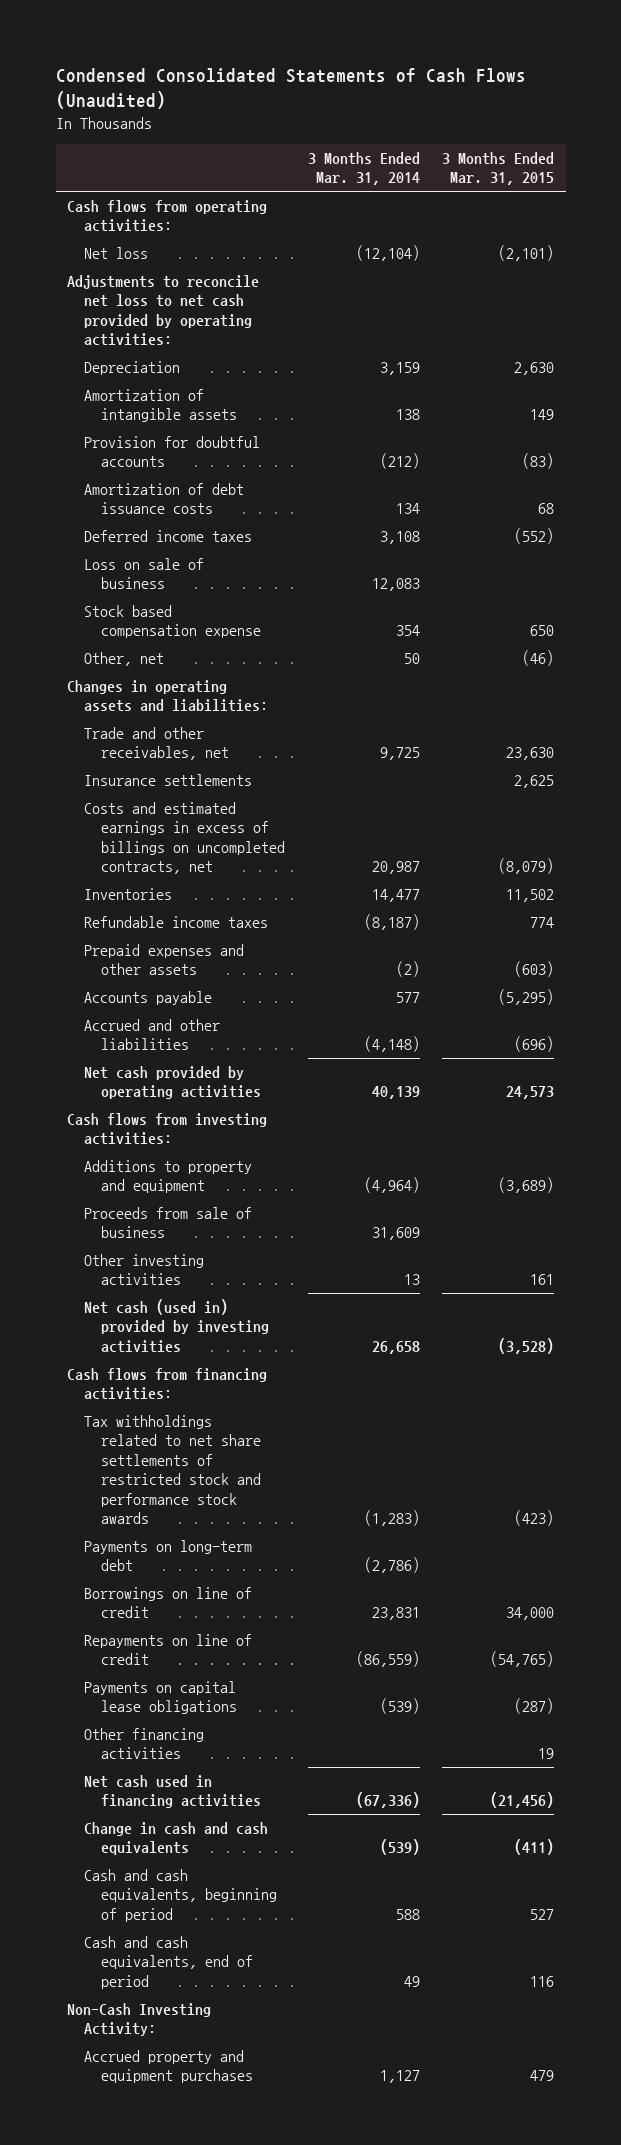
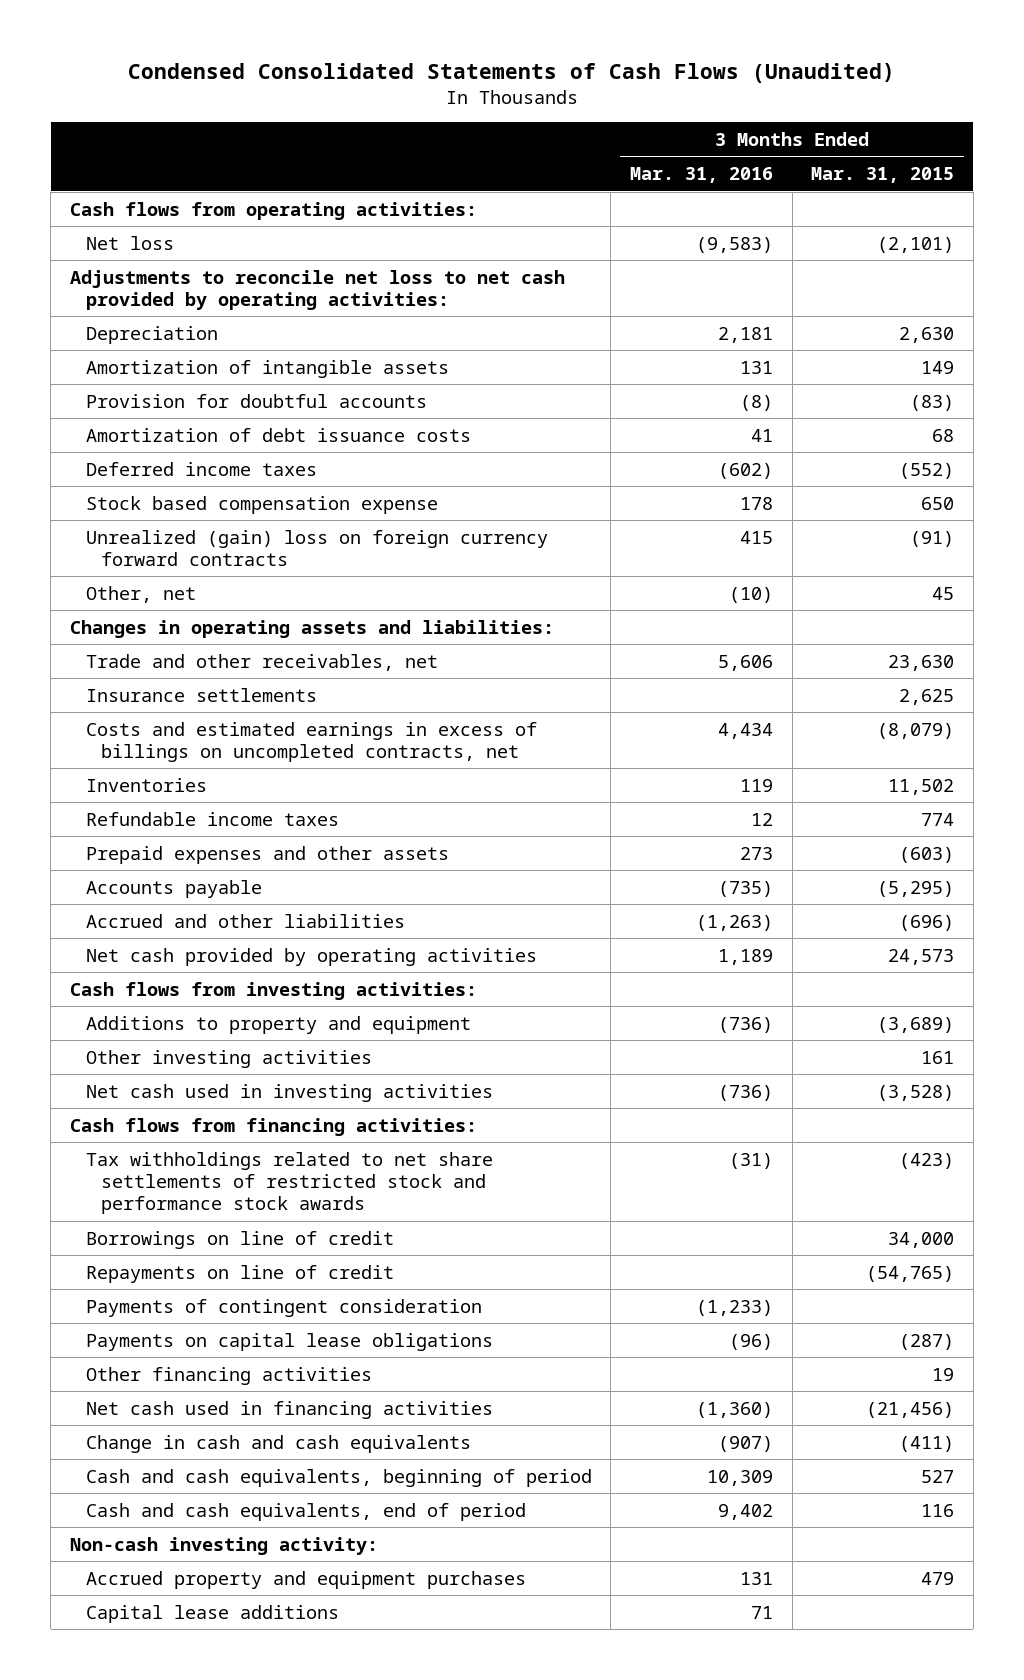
- | 3 Months Ended Mar. 31, 2014 | 3 Months Ended Mar. 31, 2015
+ | 3 Months Ended Mar. 31, 2016 | 3 Months Ended Mar. 31, 2015
- Loss on sale of business | 12,083 |
- Other, net | 50 | (46)
+ Unrealized (gain) loss on foreign currency forward contracts | 415 | (91)
+ Other, net | (10) | 45
- Proceeds from sale of business | 31,609 |
- Net cash (used in) provided by investing activities | 26,658 | (3,528)
+ Net cash used in investing activities | (736) | (3,528)
- Payments on long-term debt | (2,786) |
+ Payments of contingent consideration | (1,233) |
- Non-Cash Investing Activity:
+ Non-cash investing activity:
+ Capital lease additions | 71 |

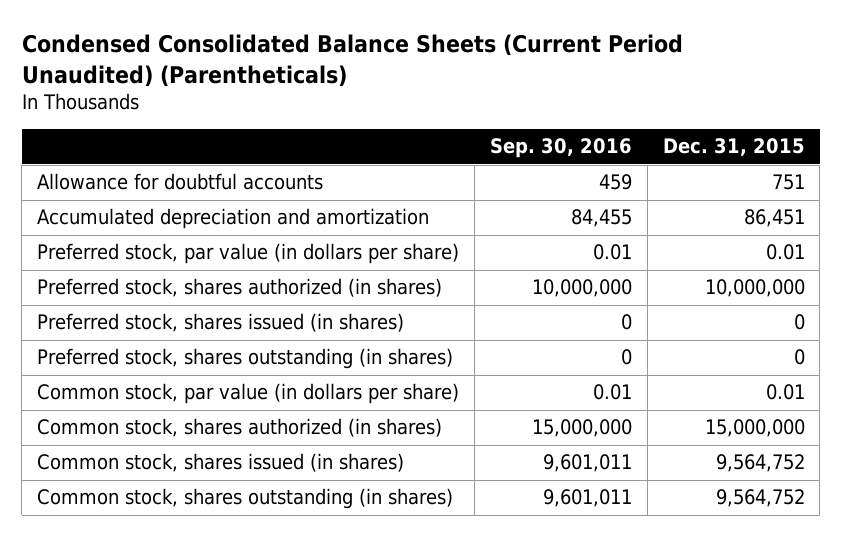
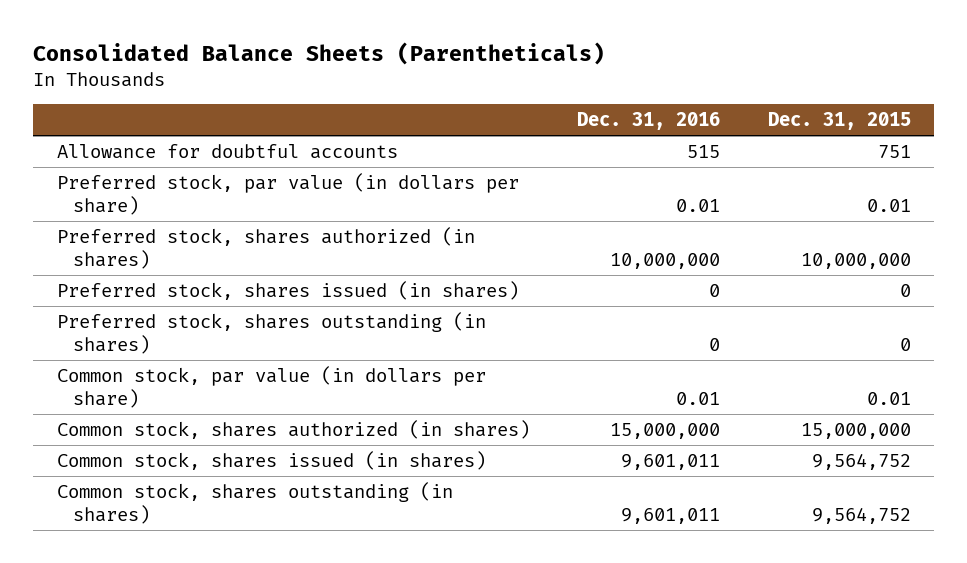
- Condensed Consolidated Balance Sheets (Current Period Unaudited) (Parentheticals)
+ Consolidated Balance Sheets (Parentheticals)
- | Sep. 30, 2016 | Dec. 31, 2015
+ | Dec. 31, 2016 | Dec. 31, 2015
- Accumulated depreciation and amortization | 84,455 | 86,451

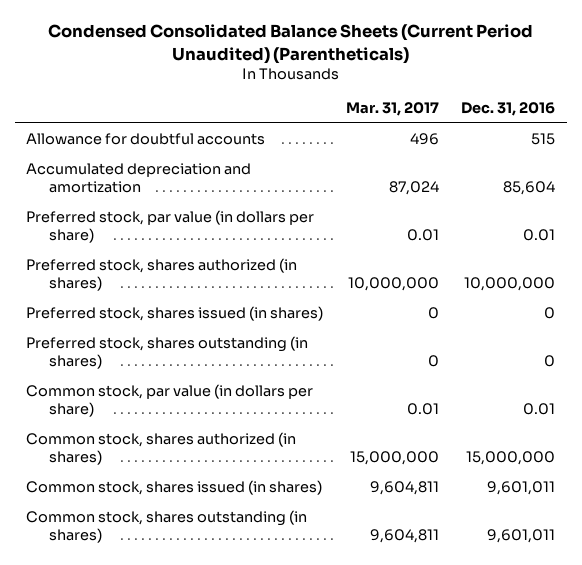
- Consolidated Balance Sheets (Parentheticals)
+ Condensed Consolidated Balance Sheets (Current Period Unaudited) (Parentheticals)
- | Dec. 31, 2016 | Dec. 31, 2015
+ | Mar. 31, 2017 | Dec. 31, 2016
+ Accumulated depreciation and amortization | 87,024 | 85,604

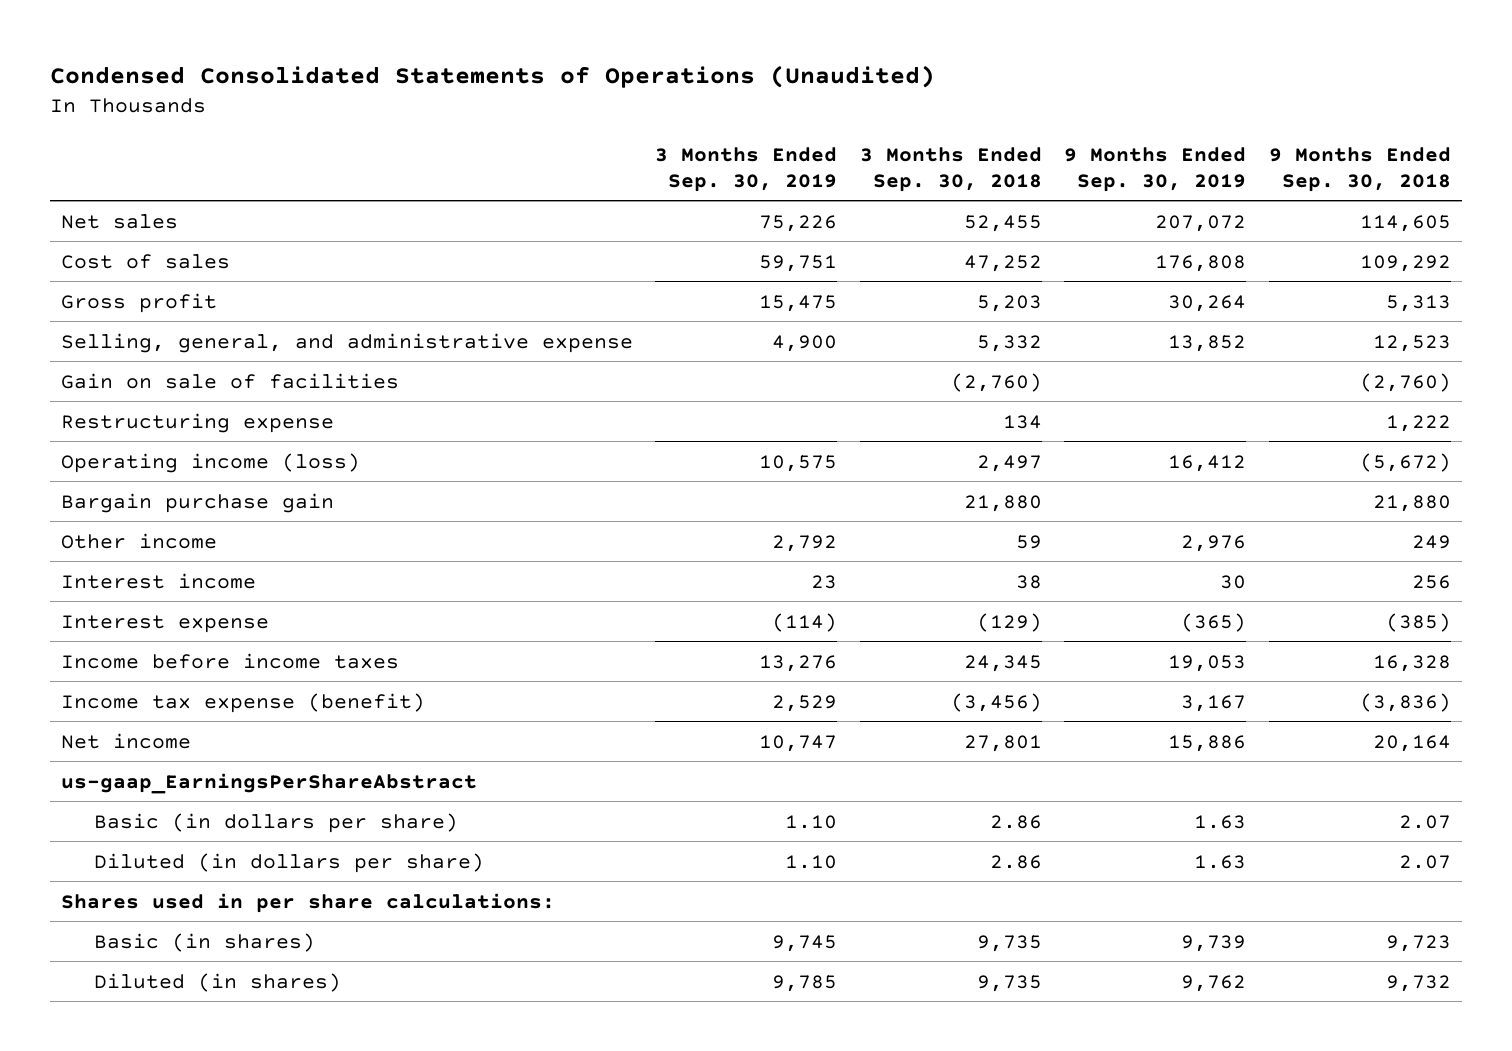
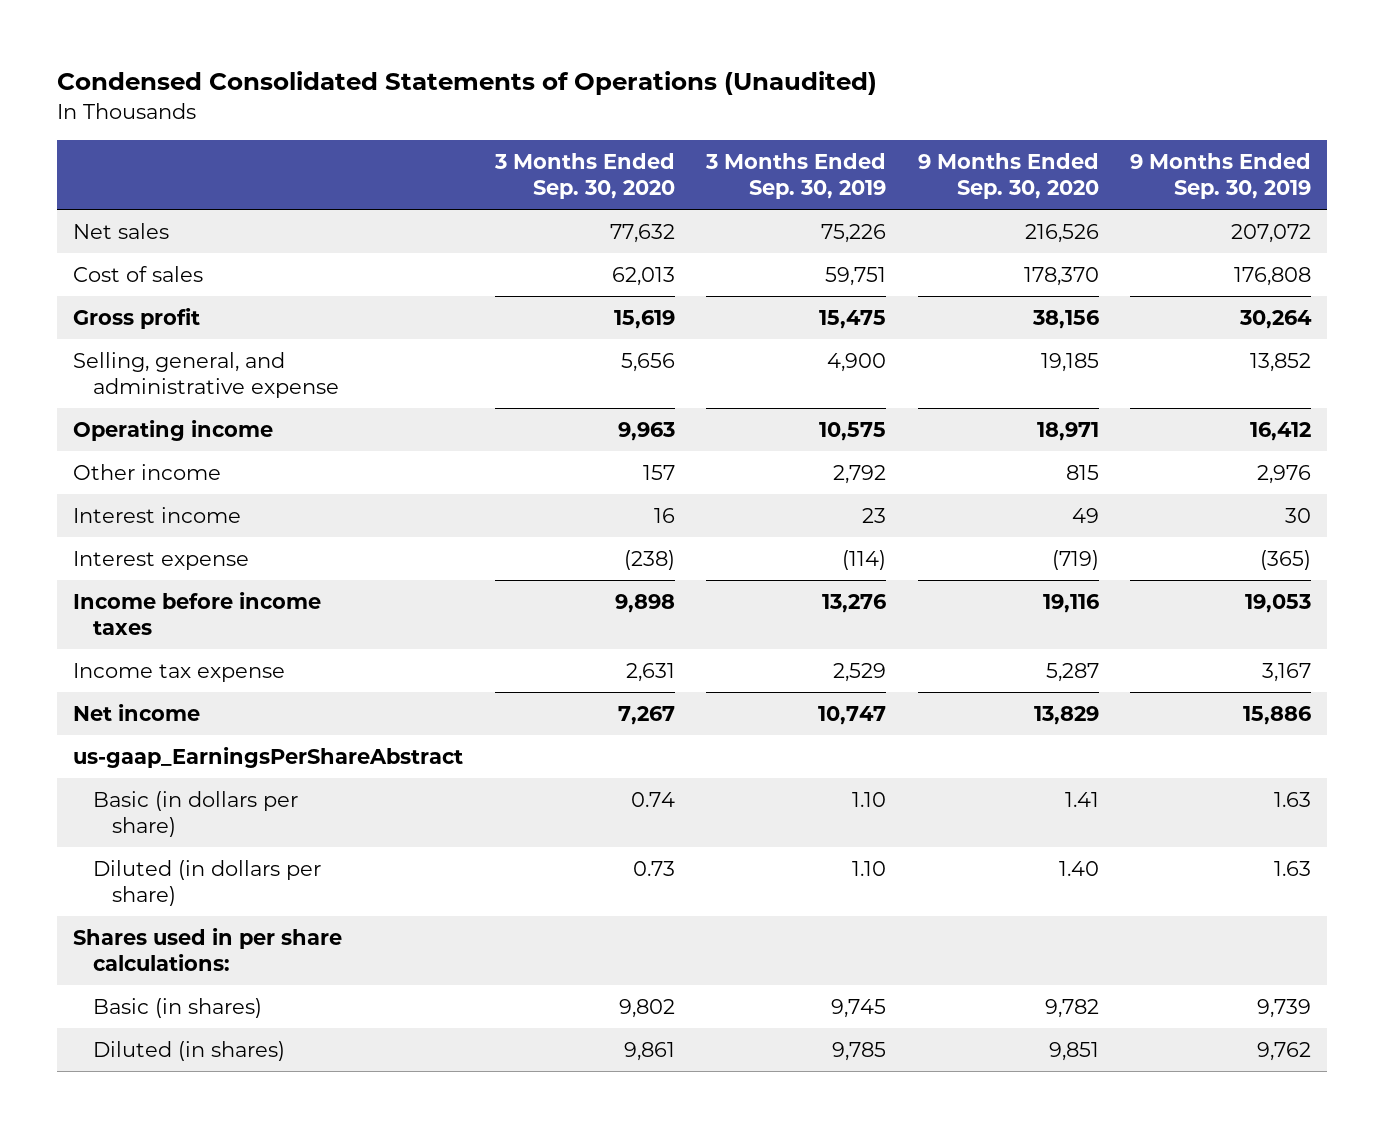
- | 3 Months Ended Sep. 30, 2019 | 3 Months Ended Sep. 30, 2018 | 9 Months Ended Sep. 30, 2019 | 9 Months Ended Sep. 30, 2018
+ | 3 Months Ended Sep. 30, 2020 | 3 Months Ended Sep. 30, 2019 | 9 Months Ended Sep. 30, 2020 | 9 Months Ended Sep. 30, 2019
- Gain on sale of facilities | | (2,760) | | (2,760)
- Restructuring expense | | 134 | | 1,222
- Operating income (loss) | 10,575 | 2,497 | 16,412 | (5,672)
- Bargain purchase gain | | 21,880 | | 21,880
+ Operating income | 9,963 | 10,575 | 18,971 | 16,412
- Income tax expense (benefit) | 2,529 | (3,456) | 3,167 | (3,836)
+ Income tax expense | 2,631 | 2,529 | 5,287 | 3,167

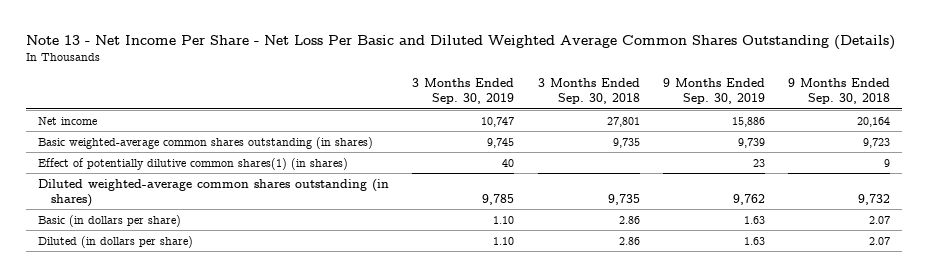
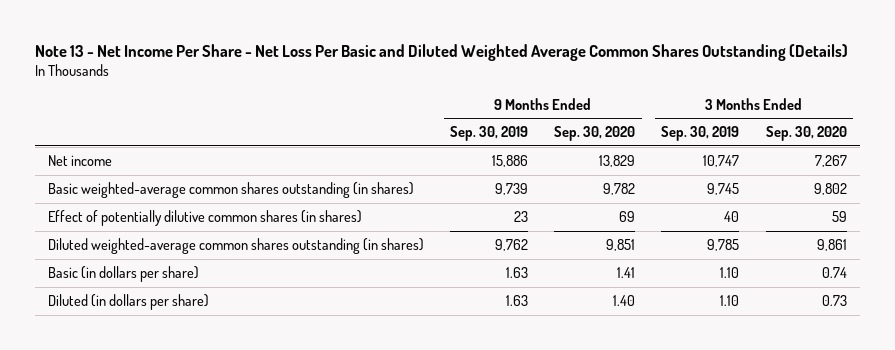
- | 3 Months Ended Sep. 30, 2019 | 3 Months Ended Sep. 30, 2018 | 9 Months Ended Sep. 30, 2019 | 9 Months Ended Sep. 30, 2018
+ | 9 Months Ended Sep. 30, 2019 | 9 Months Ended Sep. 30, 2020 | 3 Months Ended Sep. 30, 2019 | 3 Months Ended Sep. 30, 2020
- Effect of potentially dilutive common shares(1) (in shares) | 40 | | 23 | 9
+ Effect of potentially dilutive common shares (in shares) | 23 | 69 | 40 | 59

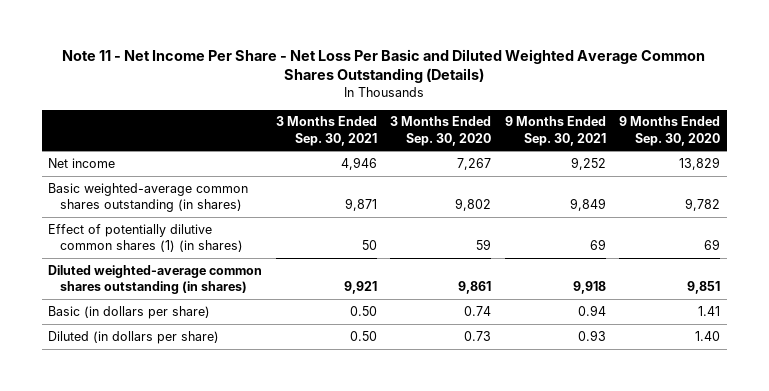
- Note 13 - Net Income Per Share - Net Loss Per Basic and Diluted Weighted Average Common Shares Outstanding (Details)
+ Note 11 - Net Income Per Share - Net Loss Per Basic and Diluted Weighted Average Common Shares Outstanding (Details)
- | 9 Months Ended Sep. 30, 2019 | 9 Months Ended Sep. 30, 2020 | 3 Months Ended Sep. 30, 2019 | 3 Months Ended Sep. 30, 2020
+ | 3 Months Ended Sep. 30, 2021 | 3 Months Ended Sep. 30, 2020 | 9 Months Ended Sep. 30, 2021 | 9 Months Ended Sep. 30, 2020
- Effect of potentially dilutive common shares (in shares) | 23 | 69 | 40 | 59
+ Effect of potentially dilutive common shares (1) (in shares) | 50 | 59 | 69 | 69

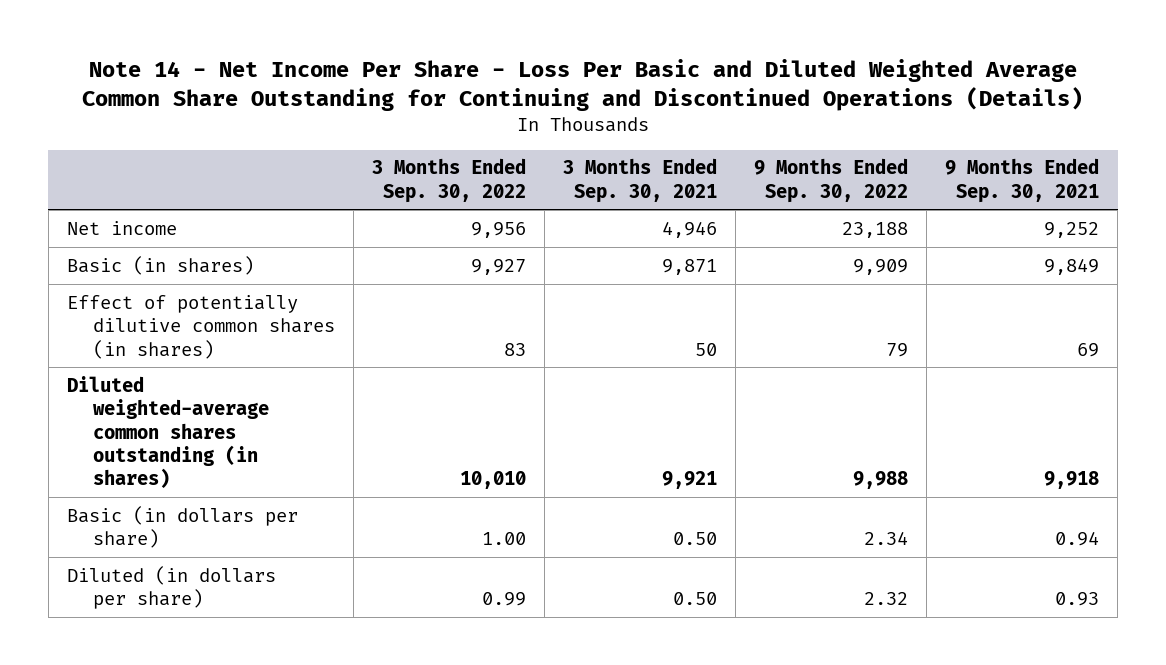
- Note 11 - Net Income Per Share - Net Loss Per Basic and Diluted Weighted Average Common Shares Outstanding (Details)
+ Note 14 - Net Income Per Share - Loss Per Basic and Diluted Weighted Average Common Share Outstanding for Continuing and Discontinued Operations (Details)
- | 3 Months Ended Sep. 30, 2021 | 3 Months Ended Sep. 30, 2020 | 9 Months Ended Sep. 30, 2021 | 9 Months Ended Sep. 30, 2020
+ | 3 Months Ended Sep. 30, 2022 | 3 Months Ended Sep. 30, 2021 | 9 Months Ended Sep. 30, 2022 | 9 Months Ended Sep. 30, 2021
- Basic weighted-average common shares outstanding (in shares) | 9,871 | 9,802 | 9,849 | 9,782
- Effect of potentially dilutive common shares (1) (in shares) | 50 | 59 | 69 | 69
+ Basic (in shares) | 9,927 | 9,871 | 9,909 | 9,849
+ Effect of potentially dilutive common shares (in shares) | 83 | 50 | 79 | 69

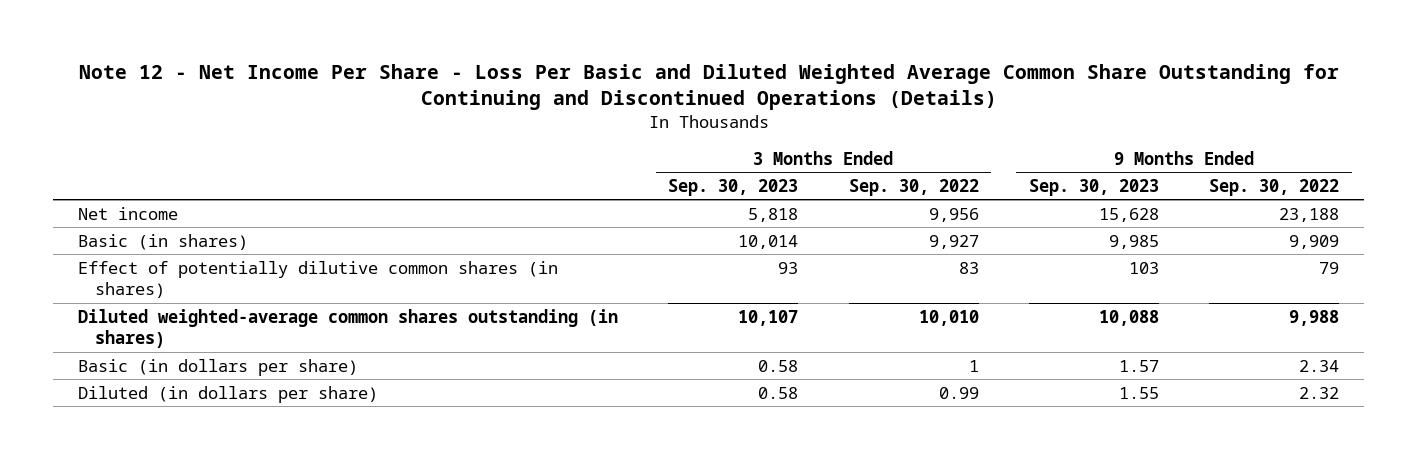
- Note 14 - Net Income Per Share - Loss Per Basic and Diluted Weighted Average Common Share Outstanding for Continuing and Discontinued Operations (Details)
+ Note 12 - Net Income Per Share - Loss Per Basic and Diluted Weighted Average Common Share Outstanding for Continuing and Discontinued Operations (Details)
- | 3 Months Ended Sep. 30, 2022 | 3 Months Ended Sep. 30, 2021 | 9 Months Ended Sep. 30, 2022 | 9 Months Ended Sep. 30, 2021
+ | 3 Months Ended Sep. 30, 2023 | 3 Months Ended Sep. 30, 2022 | 9 Months Ended Sep. 30, 2023 | 9 Months Ended Sep. 30, 2022
- Basic (in dollars per share) | 1.00 | 0.50 | 2.34 | 0.94
+ Basic (in dollars per share) | 0.58 | 1 | 1.57 | 2.34

